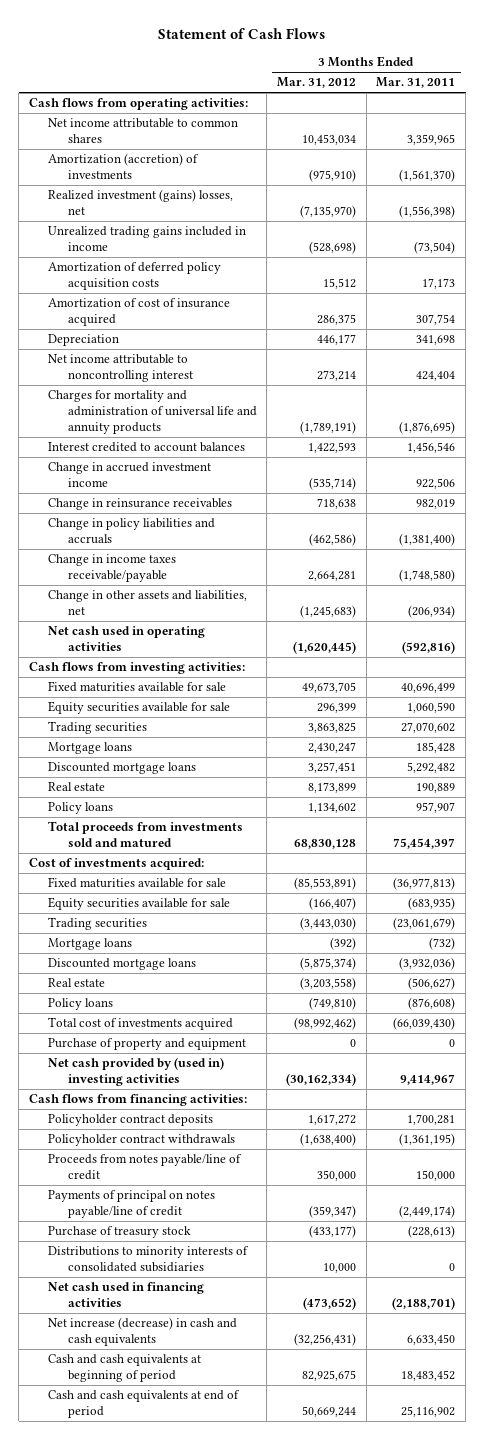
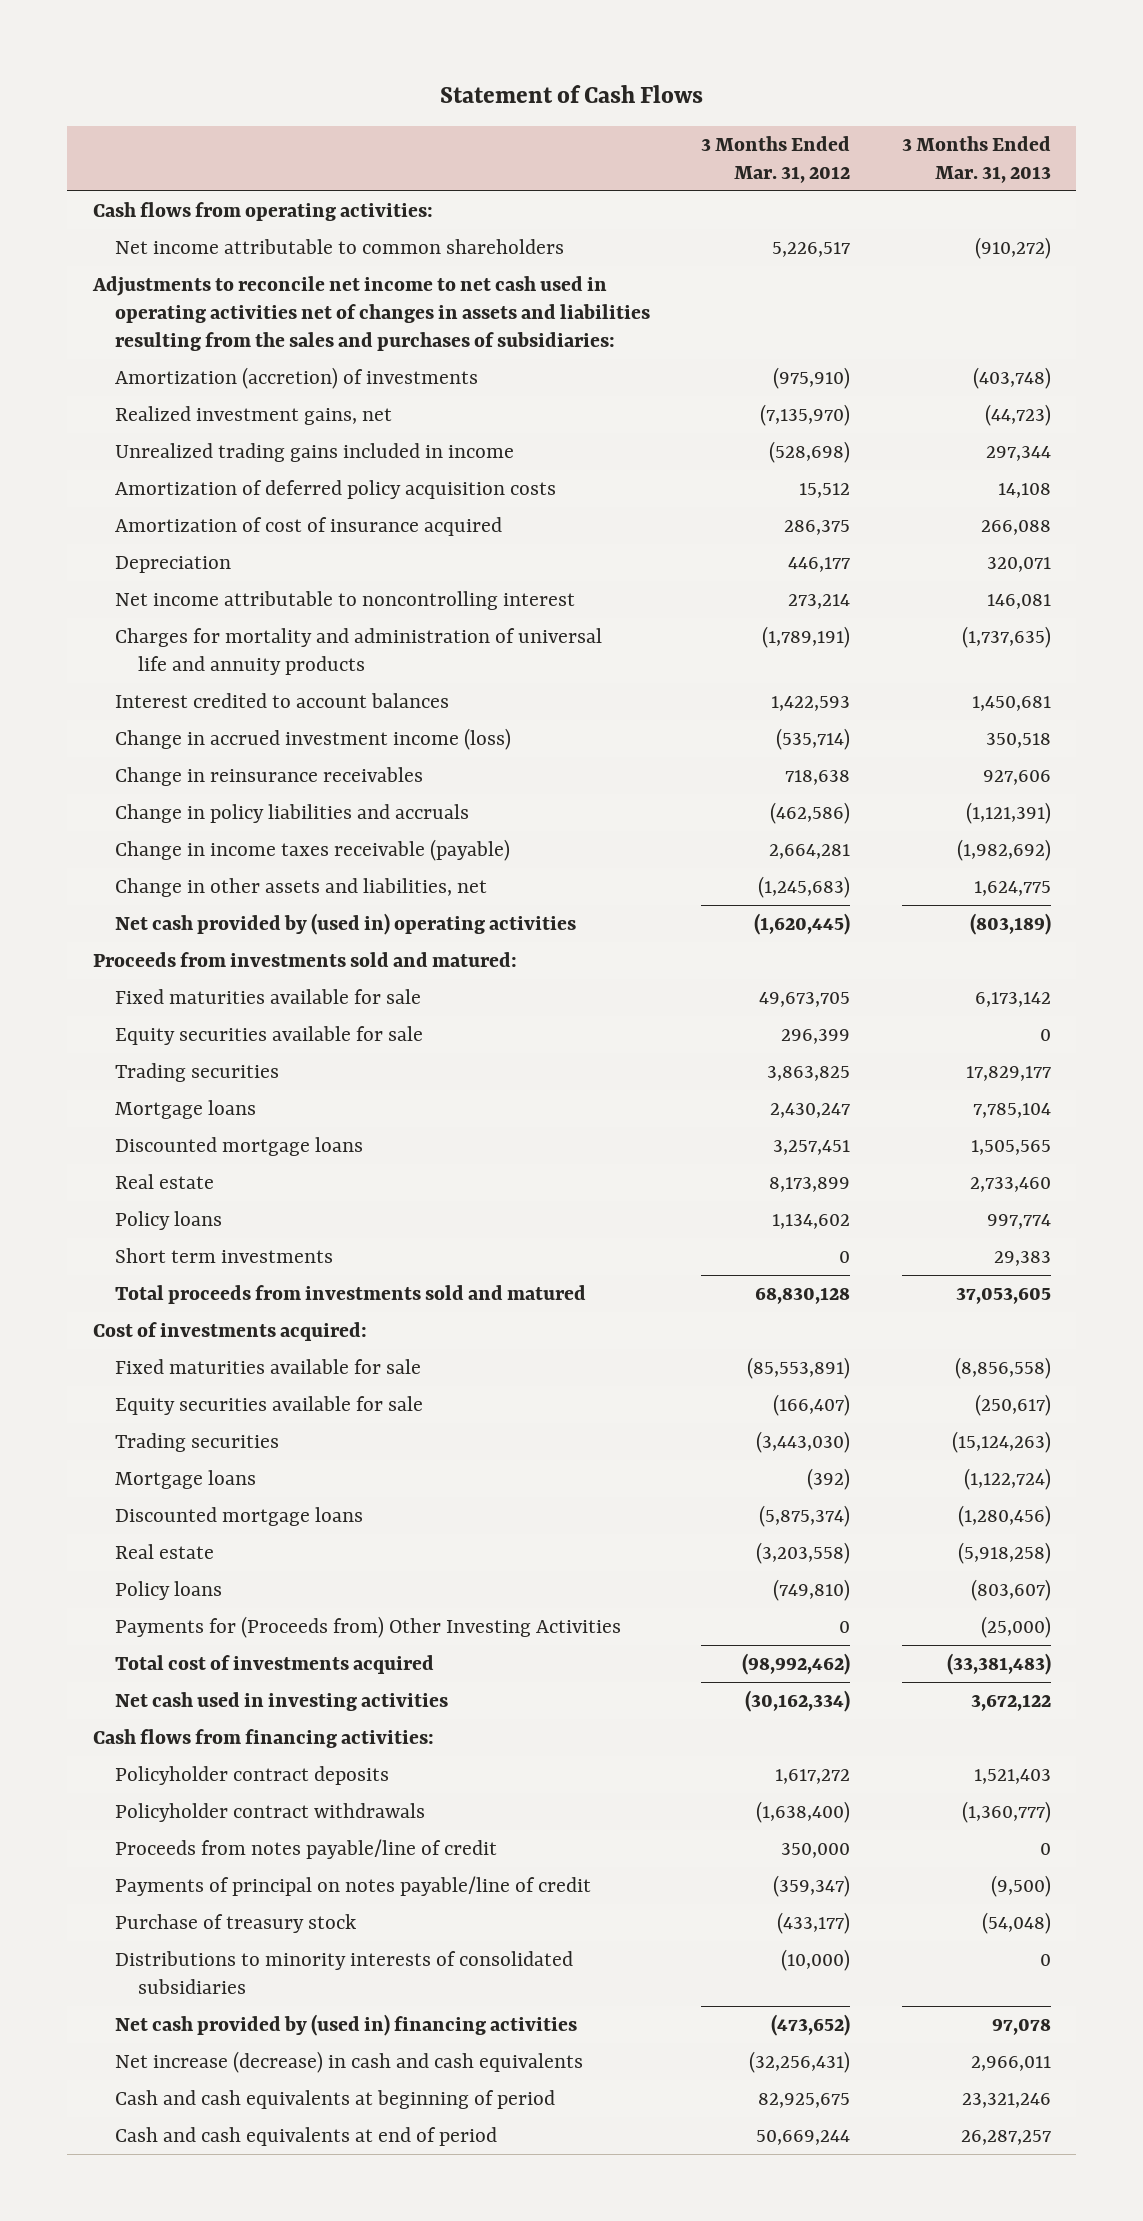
- | 3 Months Ended Mar. 31, 2012 | 3 Months Ended Mar. 31, 2011
+ | 3 Months Ended Mar. 31, 2012 | 3 Months Ended Mar. 31, 2013
- Net income attributable to common shares | 10,453,034 | 3,359,965
+ Net income attributable to common shareholders | 5,226,517 | (910,272)
+ Adjustments to reconcile net income to net cash used in operating activities net of changes in assets and liabilities resulting from the sales and purchases of subsidiaries:
- Realized investment (gains) losses, net | (7,135,970) | (1,556,398)
+ Realized investment gains, net | (7,135,970) | (44,723)
- Change in accrued investment income | (535,714) | 922,506
+ Change in accrued investment income (loss) | (535,714) | 350,518
- Change in income taxes receivable/payable | 2,664,281 | (1,748,580)
+ Change in income taxes receivable (payable) | 2,664,281 | (1,982,692)
- Net cash used in operating activities | (1,620,445) | (592,816)
- Cash flows from investing activities:
+ Net cash provided by (used in) operating activities | (1,620,445) | (803,189)
+ Proceeds from investments sold and matured:
+ Short term investments | 0 | 29,383
+ Payments for (Proceeds from) Other Investing Activities | 0 | (25,000)
- Purchase of property and equipment | 0 | 0
- Net cash provided by (used in) investing activities | (30,162,334) | 9,414,967
+ Net cash used in investing activities | (30,162,334) | 3,672,122
- Distributions to minority interests of consolidated subsidiaries | 10,000 | 0
- Net cash used in financing activities | (473,652) | (2,188,701)
+ Distributions to minority interests of consolidated subsidiaries | (10,000) | 0
+ Net cash provided by (used in) financing activities | (473,652) | 97,078

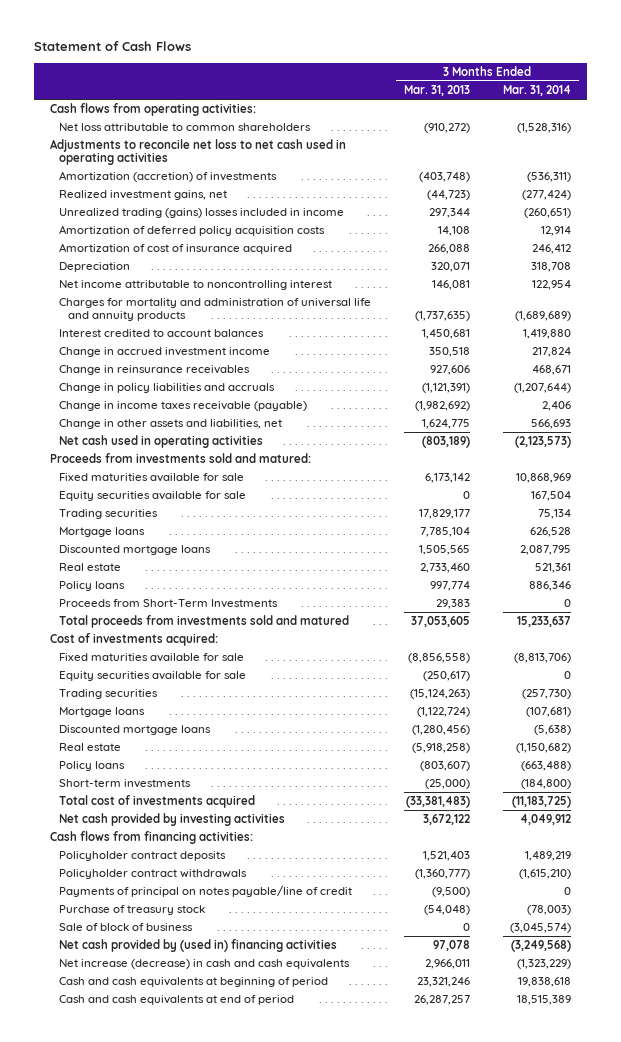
- | 3 Months Ended Mar. 31, 2012 | 3 Months Ended Mar. 31, 2013
+ | 3 Months Ended Mar. 31, 2013 | 3 Months Ended Mar. 31, 2014
- Net income attributable to common shareholders | 5,226,517 | (910,272)
- Adjustments to reconcile net income to net cash used in operating activities net of changes in assets and liabilities resulting from the sales and purchases of subsidiaries:
+ Net loss attributable to common shareholders | (910,272) | (1,528,316)
+ Adjustments to reconcile net loss to net cash used in operating activities
- Unrealized trading gains included in income | (528,698) | 297,344
+ Unrealized trading (gains) losses included in income | 297,344 | (260,651)
- Change in accrued investment income (loss) | (535,714) | 350,518
+ Change in accrued investment income | 350,518 | 217,824
- Net cash provided by (used in) operating activities | (1,620,445) | (803,189)
+ Net cash used in operating activities | (803,189) | (2,123,573)
- Short term investments | 0 | 29,383
+ Proceeds from Short-Term Investments | 29,383 | 0
- Payments for (Proceeds from) Other Investing Activities | 0 | (25,000)
+ Short-term investments | (25,000) | (184,800)
- Net cash used in investing activities | (30,162,334) | 3,672,122
+ Net cash provided by investing activities | 3,672,122 | 4,049,912
- Proceeds from notes payable/line of credit | 350,000 | 0
- Distributions to minority interests of consolidated subsidiaries | (10,000) | 0
+ Sale of block of business | 0 | (3,045,574)

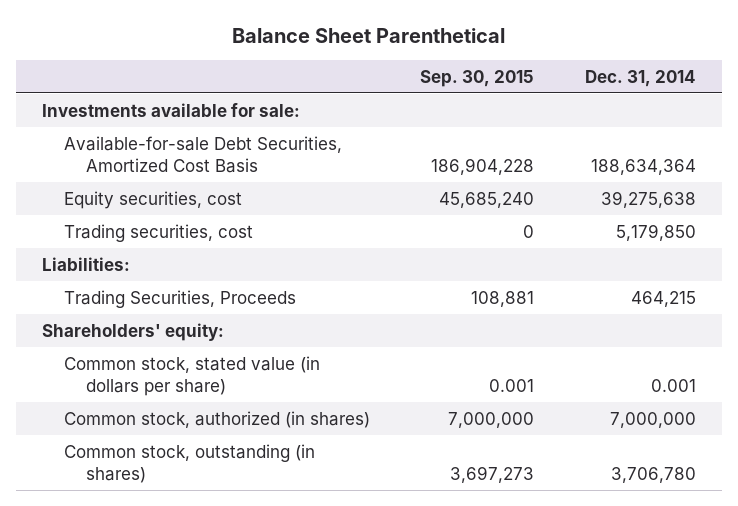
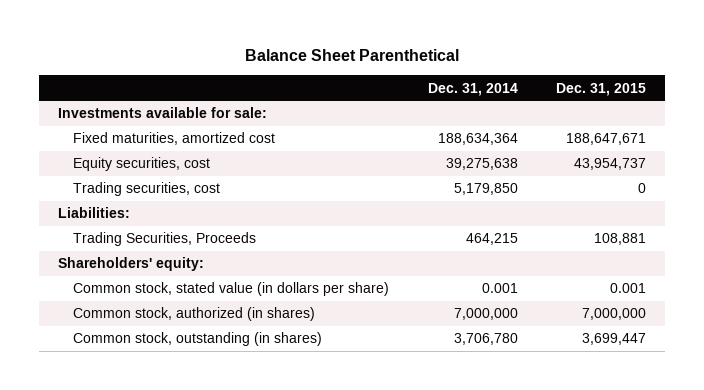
- | Sep. 30, 2015 | Dec. 31, 2014
+ | Dec. 31, 2014 | Dec. 31, 2015
- Available-for-sale Debt Securities, Amortized Cost Basis | 186,904,228 | 188,634,364
+ Fixed maturities, amortized cost | 188,634,364 | 188,647,671

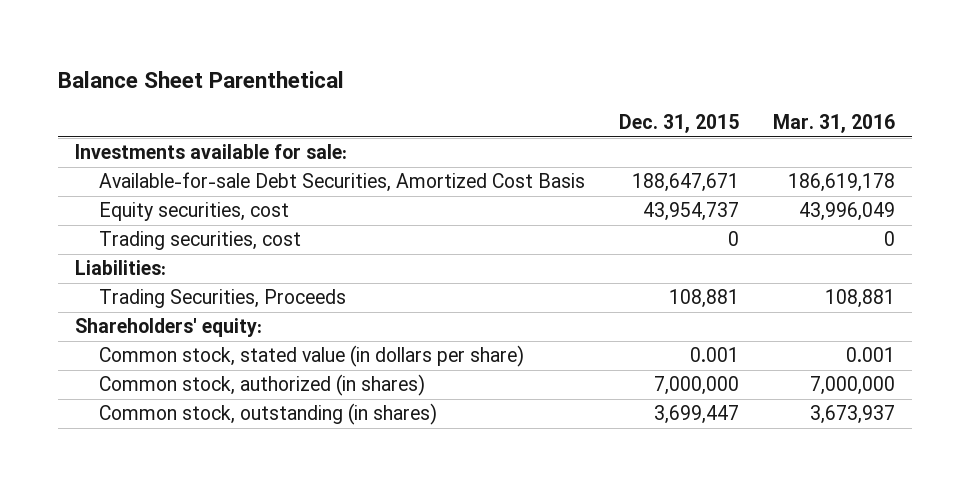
- | Dec. 31, 2014 | Dec. 31, 2015
+ | Dec. 31, 2015 | Mar. 31, 2016
- Fixed maturities, amortized cost | 188,634,364 | 188,647,671
+ Available-for-sale Debt Securities, Amortized Cost Basis | 188,647,671 | 186,619,178

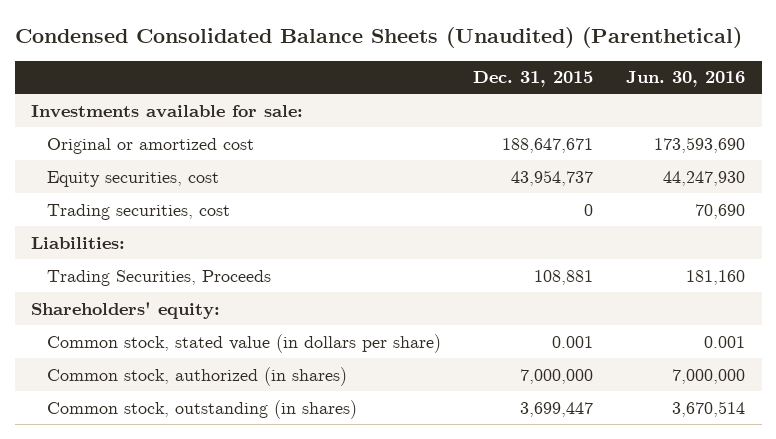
- Balance Sheet Parenthetical
+ Condensed Consolidated Balance Sheets (Unaudited) (Parenthetical)
- | Dec. 31, 2015 | Mar. 31, 2016
+ | Dec. 31, 2015 | Jun. 30, 2016
- Available-for-sale Debt Securities, Amortized Cost Basis | 188,647,671 | 186,619,178
+ Original or amortized cost | 188,647,671 | 173,593,690

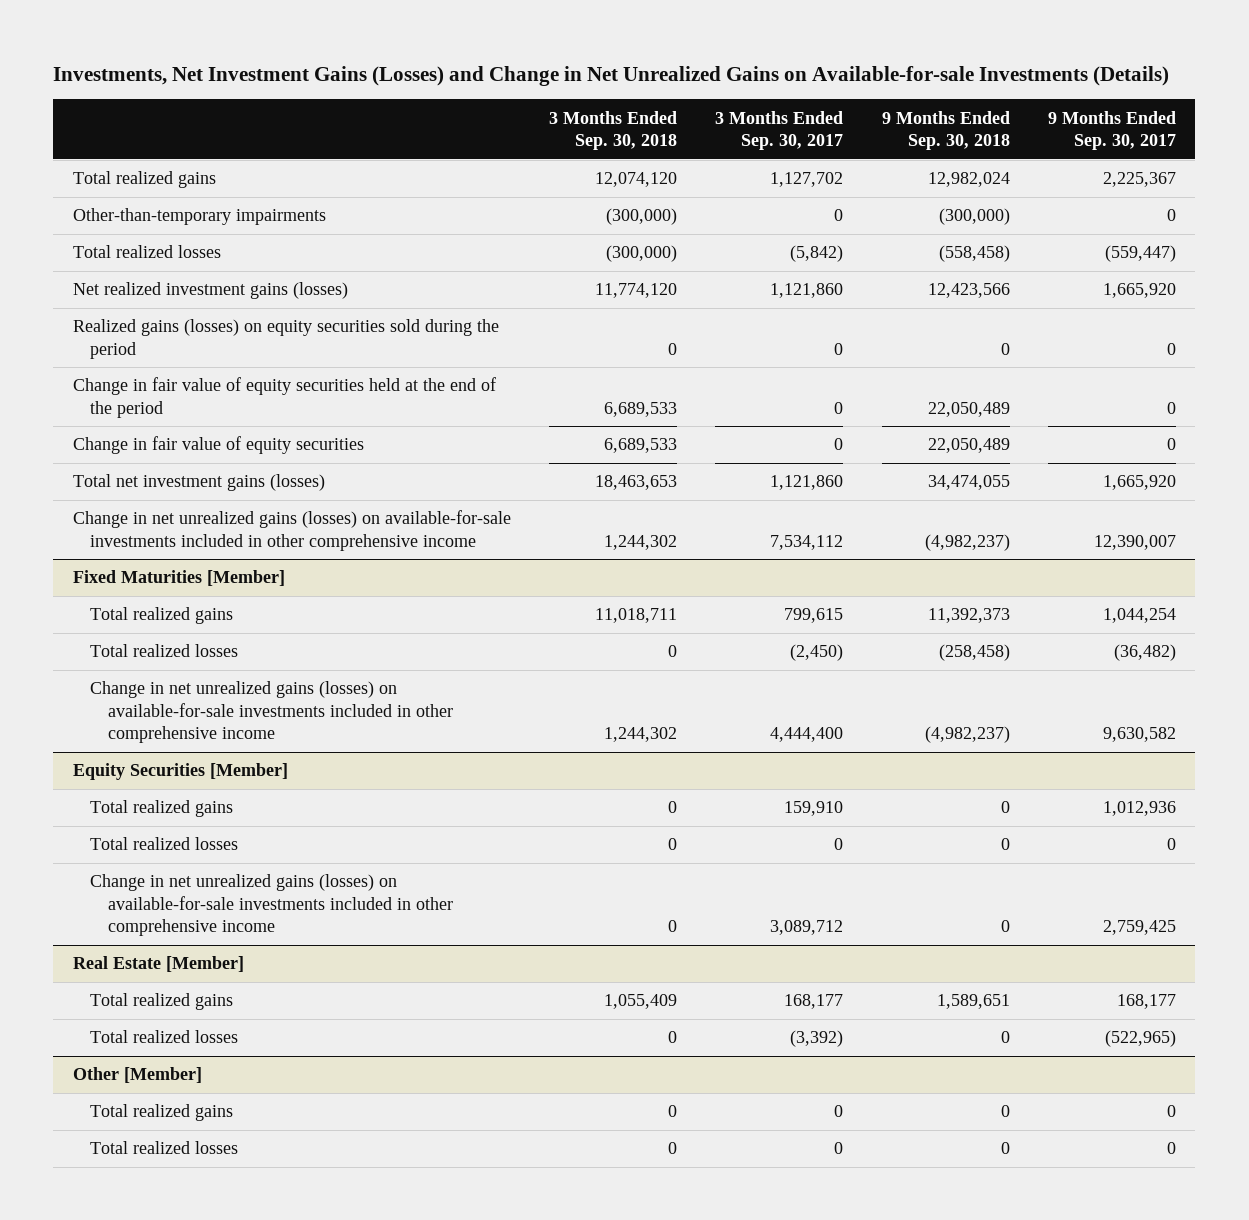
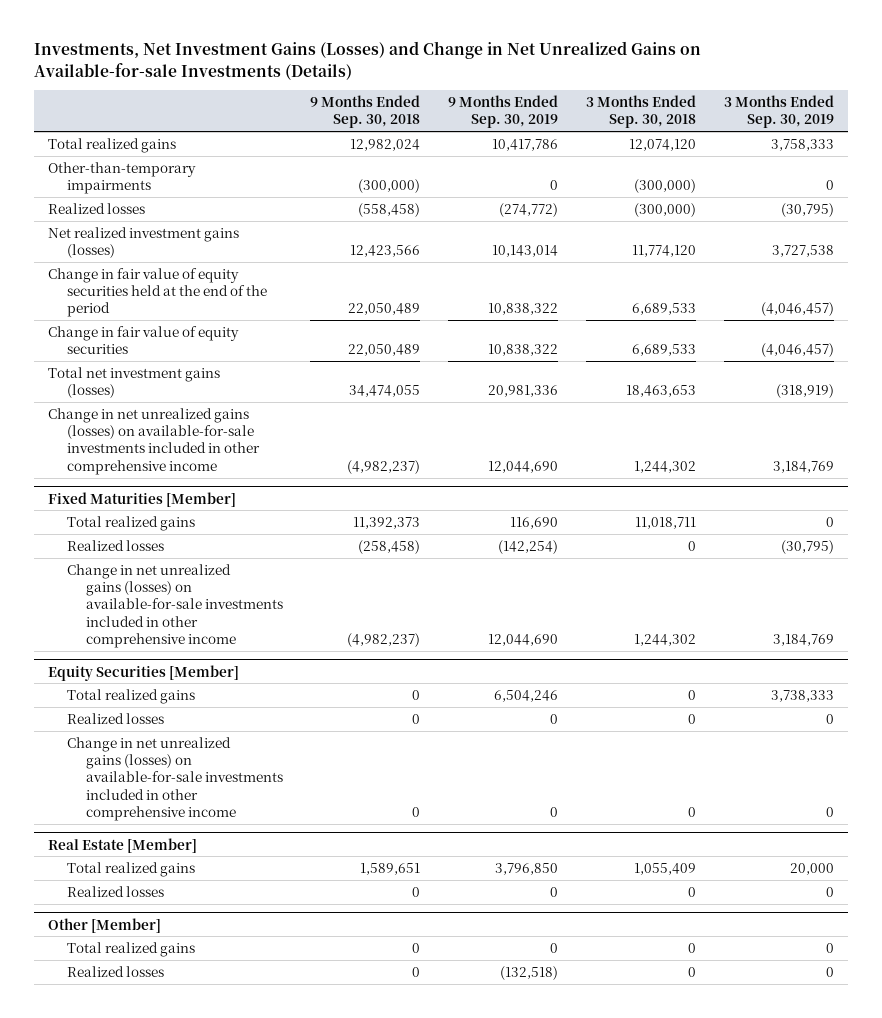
- | 3 Months Ended Sep. 30, 2018 | 3 Months Ended Sep. 30, 2017 | 9 Months Ended Sep. 30, 2018 | 9 Months Ended Sep. 30, 2017
+ | 9 Months Ended Sep. 30, 2018 | 9 Months Ended Sep. 30, 2019 | 3 Months Ended Sep. 30, 2018 | 3 Months Ended Sep. 30, 2019
- Total realized losses | (300,000) | (5,842) | (558,458) | (559,447)
+ Realized losses | (558,458) | (274,772) | (300,000) | (30,795)
- Realized gains (losses) on equity securities sold during the period | 0 | 0 | 0 | 0
@ Fixed Maturities [Member]
- Total realized losses | 0 | (2,450) | (258,458) | (36,482)
+ Realized losses | (258,458) | (142,254) | 0 | (30,795)
@ Equity Securities [Member]
- Total realized losses | 0 | 0 | 0 | 0
+ Realized losses | 0 | 0 | 0 | 0
@ Real Estate [Member]
- Total realized losses | 0 | (3,392) | 0 | (522,965)
+ Realized losses | 0 | 0 | 0 | 0
@ Other [Member]
- Total realized losses | 0 | 0 | 0 | 0
+ Realized losses | 0 | (132,518) | 0 | 0

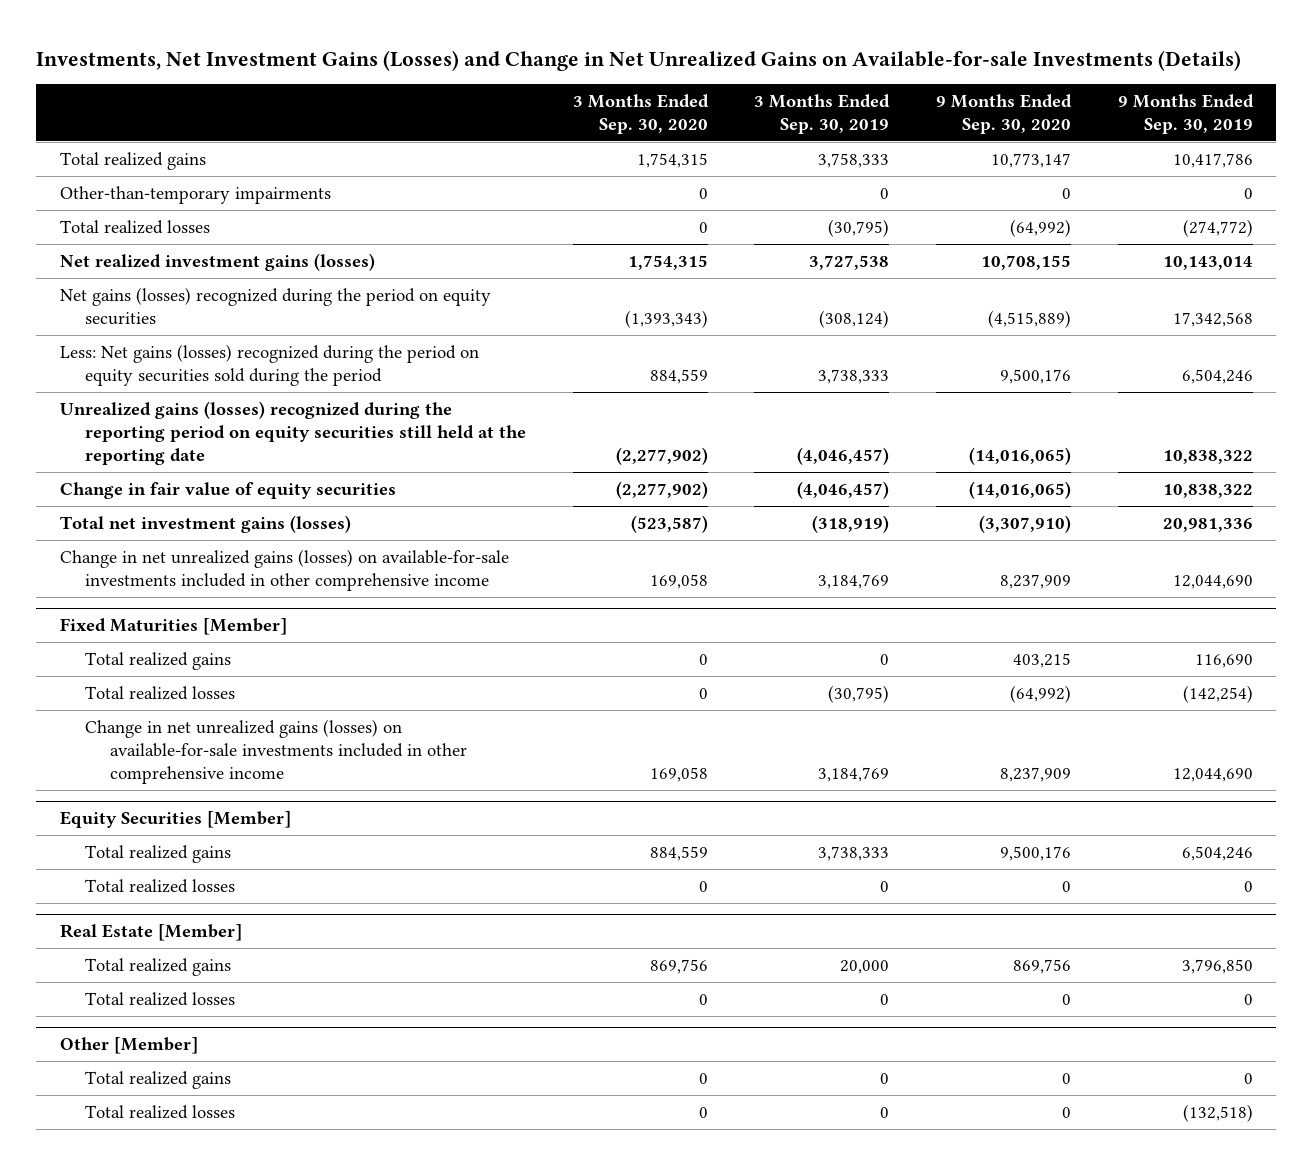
- | 9 Months Ended Sep. 30, 2018 | 9 Months Ended Sep. 30, 2019 | 3 Months Ended Sep. 30, 2018 | 3 Months Ended Sep. 30, 2019
+ | 3 Months Ended Sep. 30, 2020 | 3 Months Ended Sep. 30, 2019 | 9 Months Ended Sep. 30, 2020 | 9 Months Ended Sep. 30, 2019
- Realized losses | (558,458) | (274,772) | (300,000) | (30,795)
+ Total realized losses | 0 | (30,795) | (64,992) | (274,772)
- Change in fair value of equity securities held at the end of the period | 22,050,489 | 10,838,322 | 6,689,533 | (4,046,457)
+ Net gains (losses) recognized during the period on equity securities | (1,393,343) | (308,124) | (4,515,889) | 17,342,568
+ Less: Net gains (losses) recognized during the period on equity securities sold during the period | 884,559 | 3,738,333 | 9,500,176 | 6,504,246
+ Unrealized gains (losses) recognized during the reporting period on equity securities still held at the reporting date | (2,277,902) | (4,046,457) | (14,016,065) | 10,838,322
@ Fixed Maturities [Member]
- Realized losses | (258,458) | (142,254) | 0 | (30,795)
+ Total realized losses | 0 | (30,795) | (64,992) | (142,254)
@ Equity Securities [Member]
- Realized losses | 0 | 0 | 0 | 0
- Change in net unrealized gains (losses) on available-for-sale investments included in other comprehensive income | 0 | 0 | 0 | 0
+ Total realized losses | 0 | 0 | 0 | 0
@ Real Estate [Member]
- Realized losses | 0 | 0 | 0 | 0
+ Total realized losses | 0 | 0 | 0 | 0
@ Other [Member]
- Realized losses | 0 | (132,518) | 0 | 0
+ Total realized losses | 0 | 0 | 0 | (132,518)

